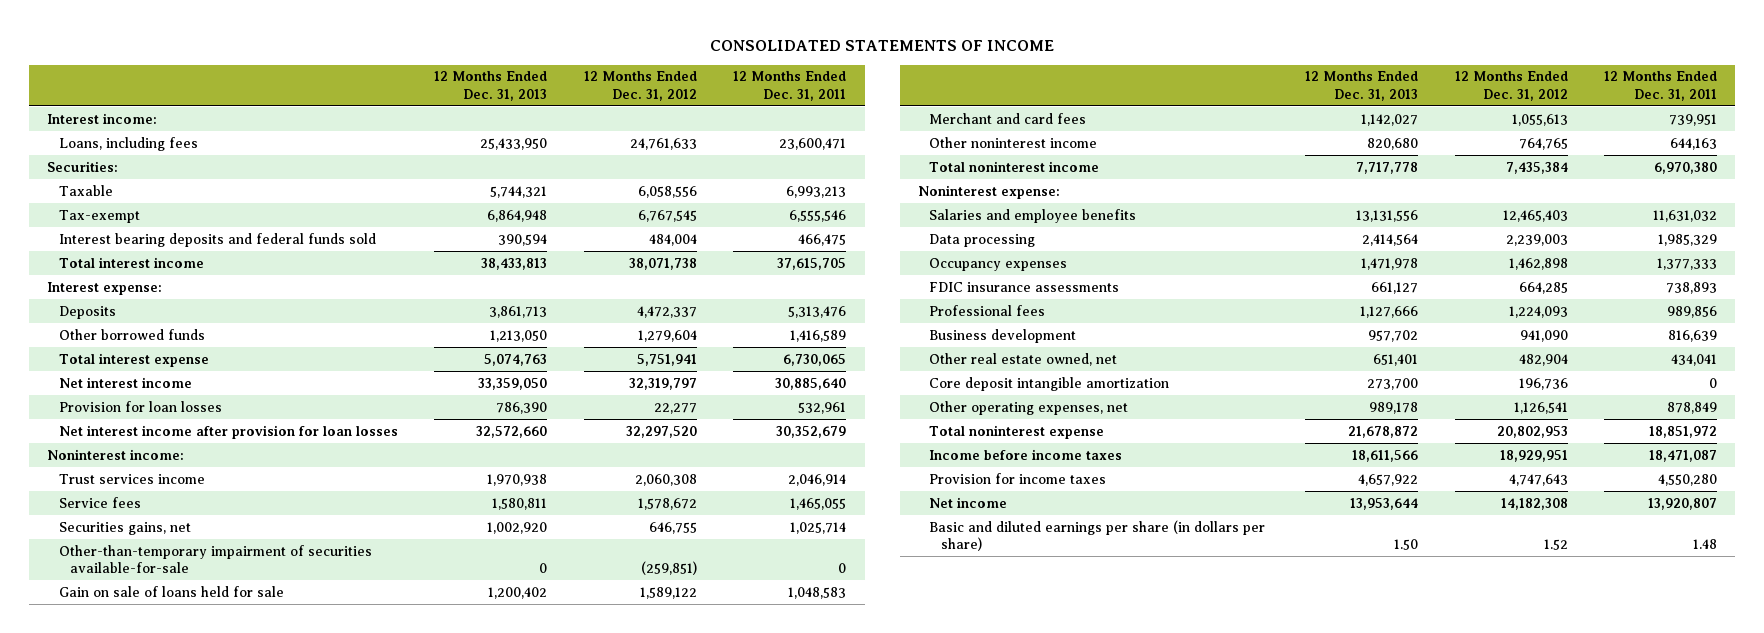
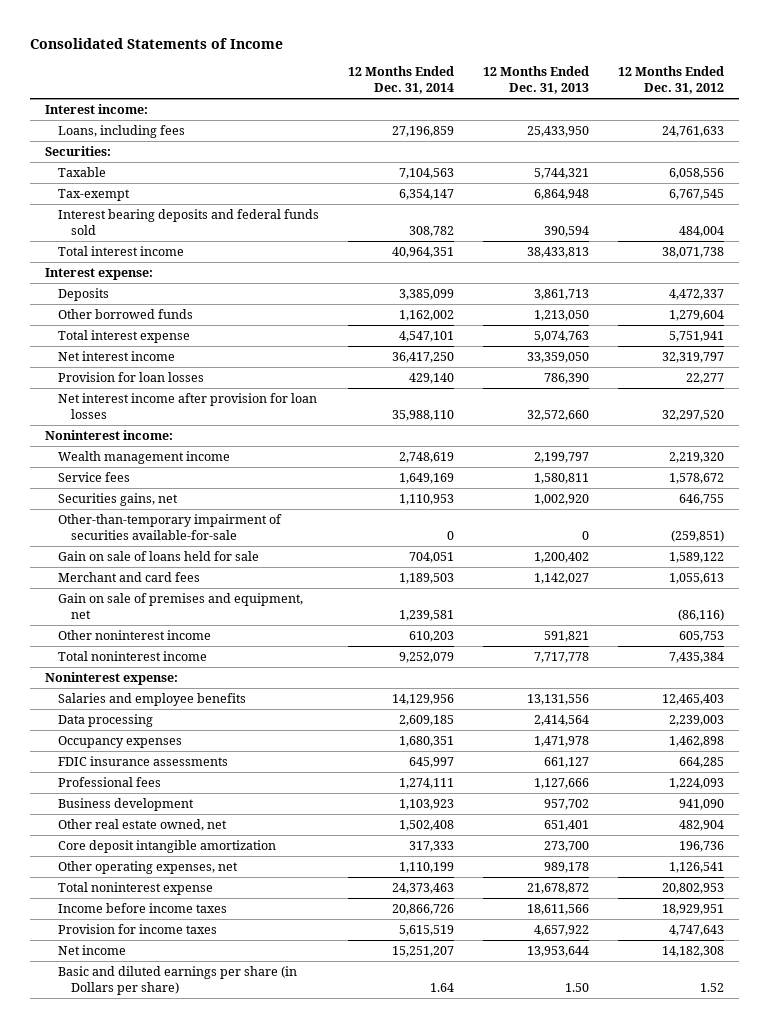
- CONSOLIDATED STATEMENTS OF INCOME
+ Consolidated Statements of Income
- | 12 Months Ended Dec. 31, 2013 | 12 Months Ended Dec. 31, 2012 | 12 Months Ended Dec. 31, 2011
+ | 12 Months Ended Dec. 31, 2014 | 12 Months Ended Dec. 31, 2013 | 12 Months Ended Dec. 31, 2012
- Trust services income | 1,970,938 | 2,060,308 | 2,046,914
+ Wealth management income | 2,748,619 | 2,199,797 | 2,219,320
- Other noninterest income | 820,680 | 764,765 | 644,163
+ Gain on sale of premises and equipment, net | 1,239,581 | | (86,116)
+ Other noninterest income | 610,203 | 591,821 | 605,753
- Basic and diluted earnings per share (in dollars per share) | 1.50 | 1.52 | 1.48
+ Basic and diluted earnings per share (in Dollars per share) | 1.64 | 1.50 | 1.52

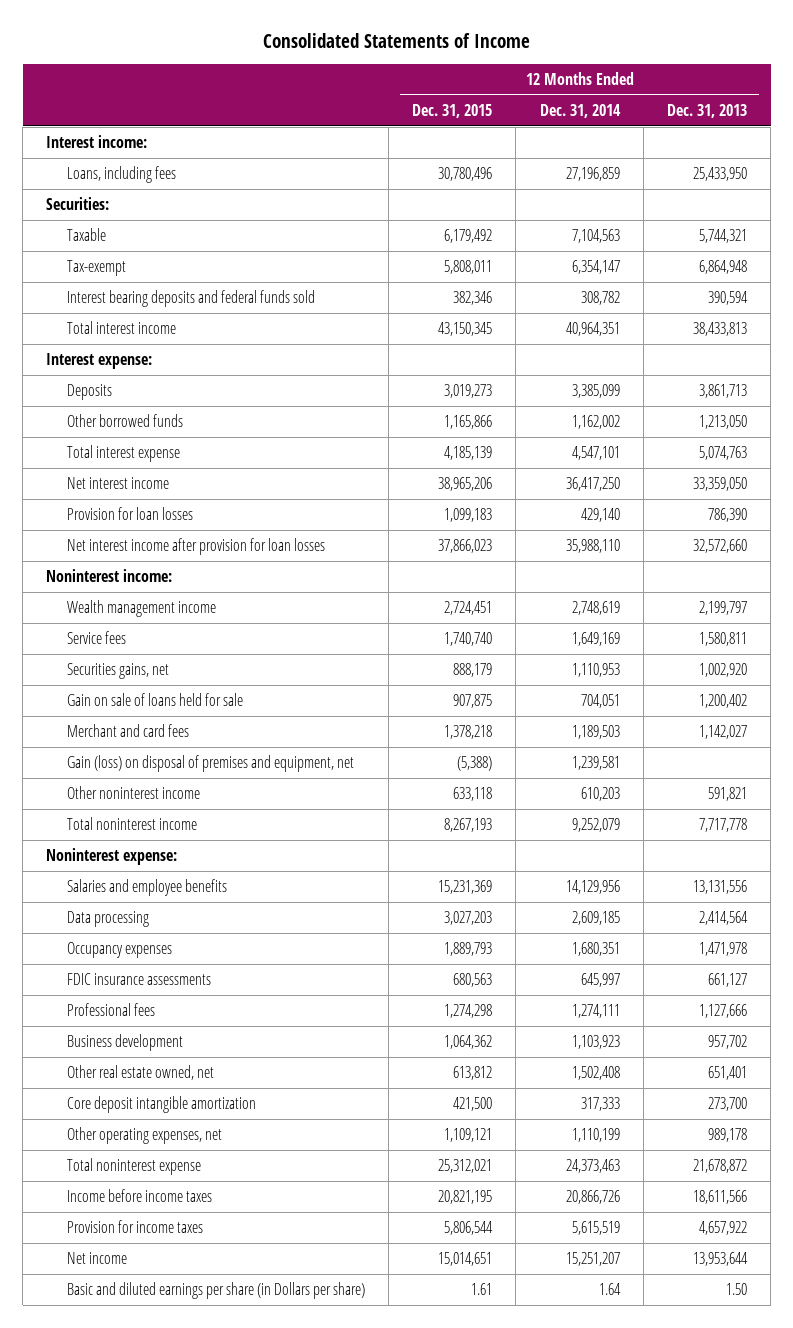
- | 12 Months Ended Dec. 31, 2014 | 12 Months Ended Dec. 31, 2013 | 12 Months Ended Dec. 31, 2012
+ | 12 Months Ended Dec. 31, 2015 | 12 Months Ended Dec. 31, 2014 | 12 Months Ended Dec. 31, 2013
- Other-than-temporary impairment of securities available-for-sale | 0 | 0 | (259,851)
- Gain on sale of premises and equipment, net | 1,239,581 | | (86,116)
+ Gain (loss) on disposal of premises and equipment, net | (5,388) | 1,239,581 |

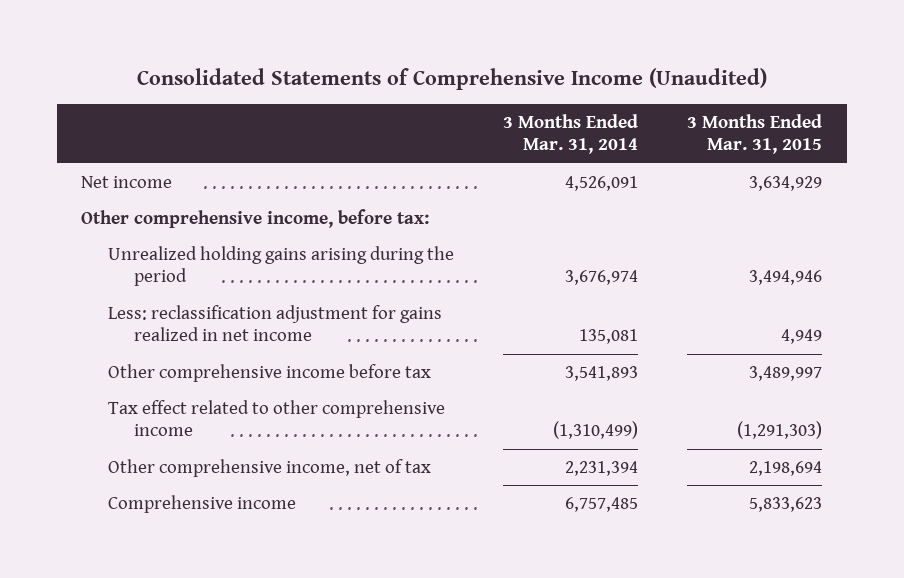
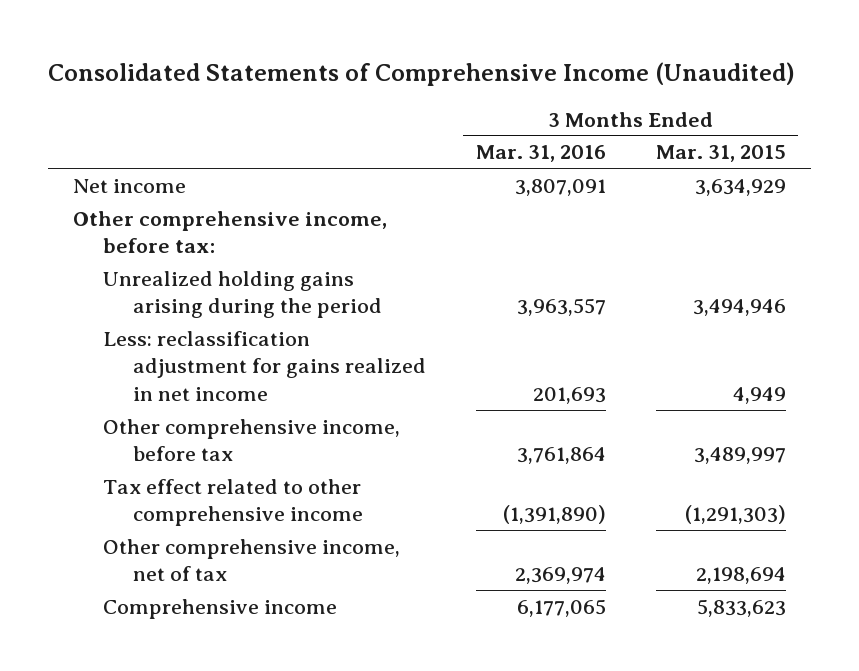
- | 3 Months Ended Mar. 31, 2014 | 3 Months Ended Mar. 31, 2015
+ | 3 Months Ended Mar. 31, 2016 | 3 Months Ended Mar. 31, 2015
- Other comprehensive income before tax | 3,541,893 | 3,489,997
+ Other comprehensive income, before tax | 3,761,864 | 3,489,997

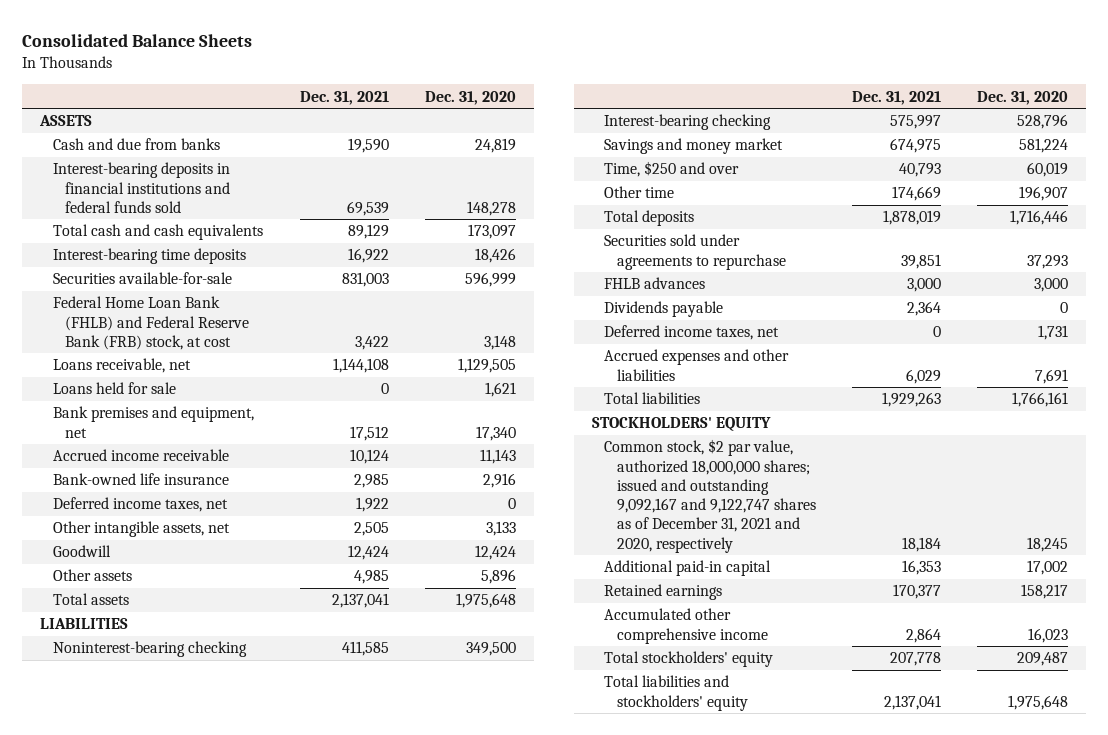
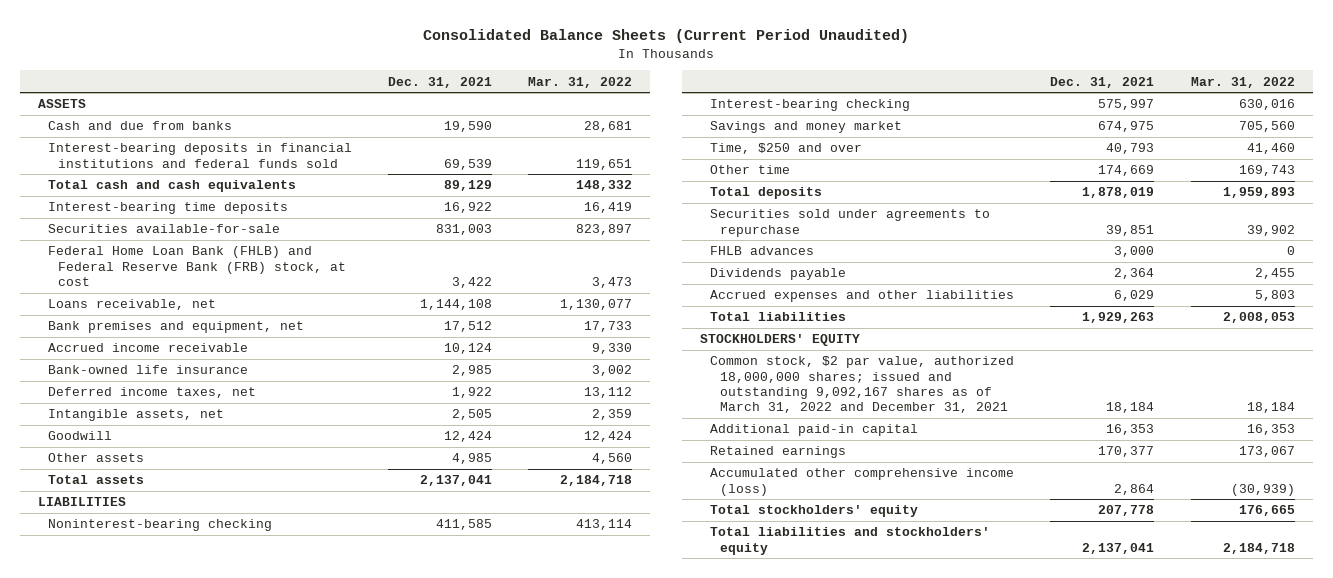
- Consolidated Balance Sheets
+ Consolidated Balance Sheets (Current Period Unaudited)
- | Dec. 31, 2021 | Dec. 31, 2020
+ | Dec. 31, 2021 | Mar. 31, 2022
- Loans held for sale | 0 | 1,621
- Other intangible assets, net | 2,505 | 3,133
+ Intangible assets, net | 2,505 | 2,359
- Deferred income taxes, net | 0 | 1,731
- Common stock, $2 par value, authorized 18,000,000 shares; issued and outstanding 9,092,167 and 9,122,747 shares as of December 31, 2021 and 2020, respectively | 18,184 | 18,245
+ Common stock, $2 par value, authorized 18,000,000 shares; issued and outstanding 9,092,167 shares as of March 31, 2022 and December 31, 2021 | 18,184 | 18,184
- Accumulated other comprehensive income | 2,864 | 16,023
+ Accumulated other comprehensive income (loss) | 2,864 | (30,939)

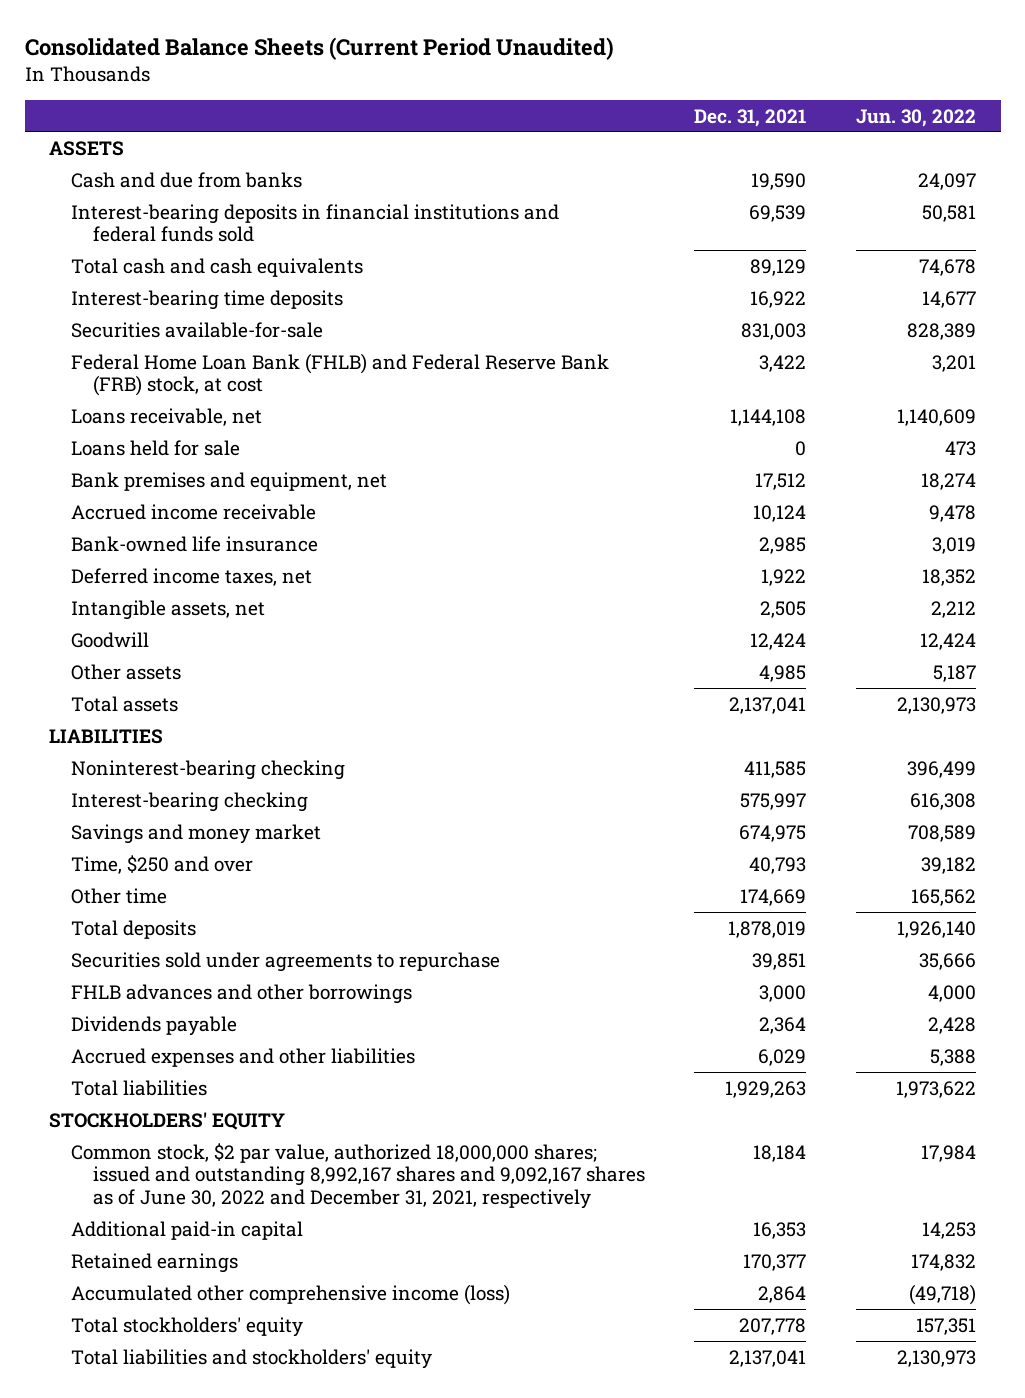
- | Dec. 31, 2021 | Mar. 31, 2022
+ | Dec. 31, 2021 | Jun. 30, 2022
+ Loans held for sale | 0 | 473
- FHLB advances | 3,000 | 0
+ FHLB advances and other borrowings | 3,000 | 4,000
- Common stock, $2 par value, authorized 18,000,000 shares; issued and outstanding 9,092,167 shares as of March 31, 2022 and December 31, 2021 | 18,184 | 18,184
+ Common stock, $2 par value, authorized 18,000,000 shares; issued and outstanding 8,992,167 shares and 9,092,167 shares as of June 30, 2022 and December 31, 2021, respectively | 18,184 | 17,984

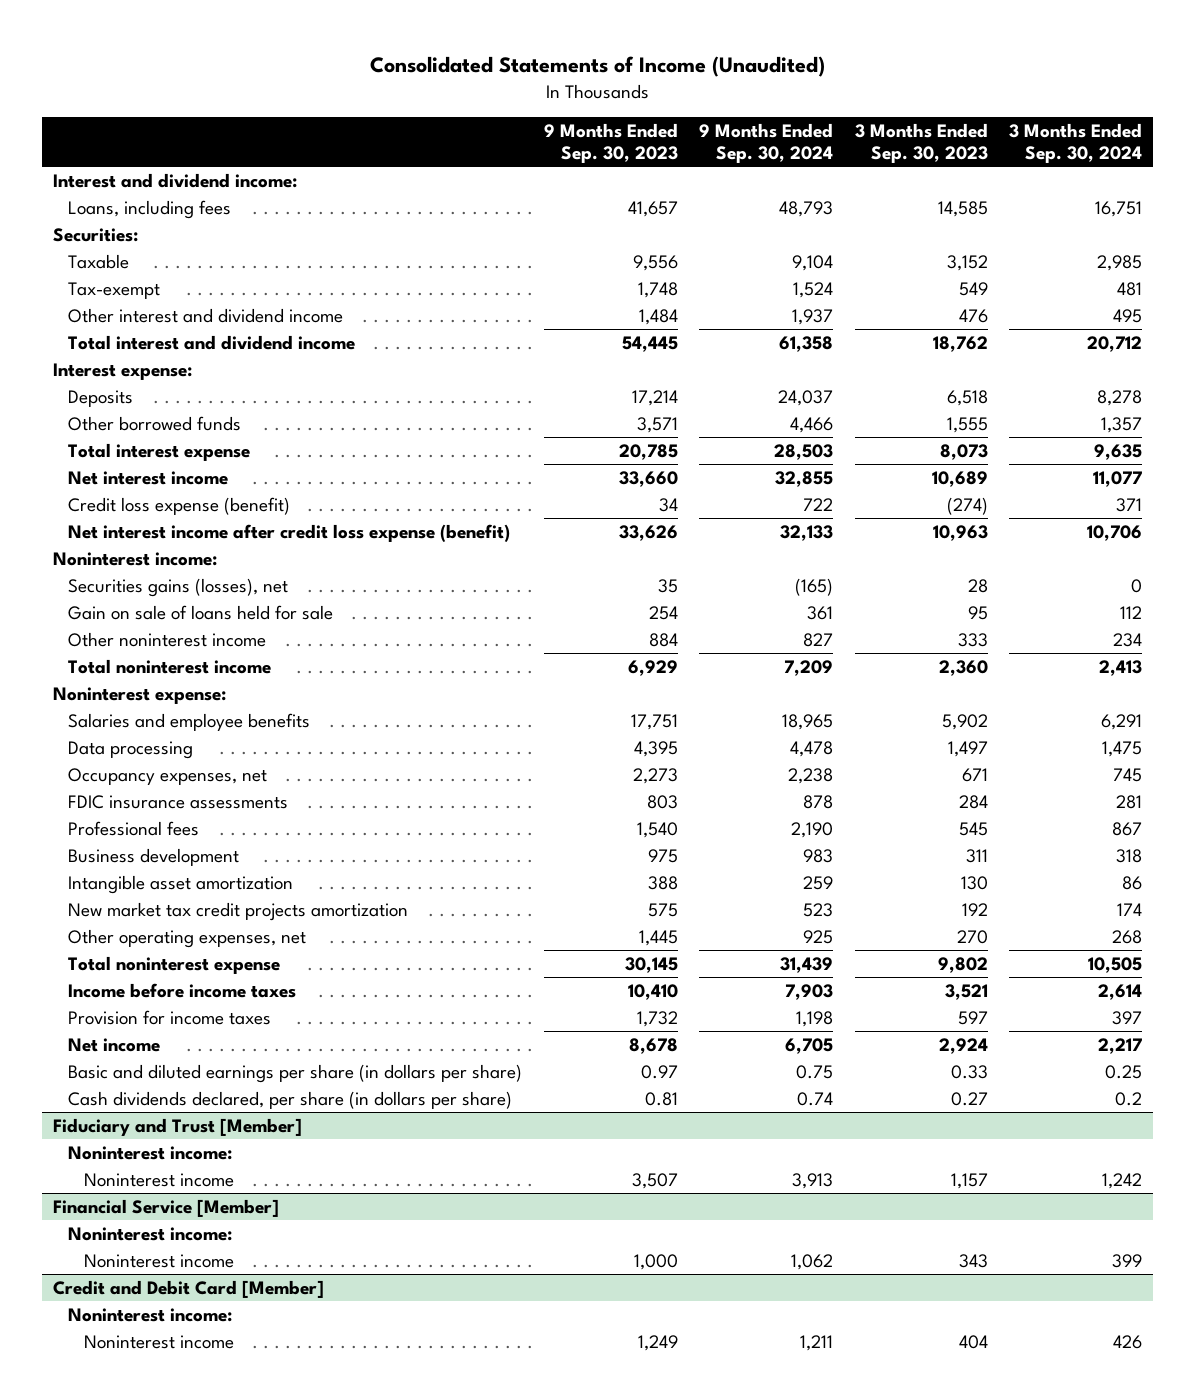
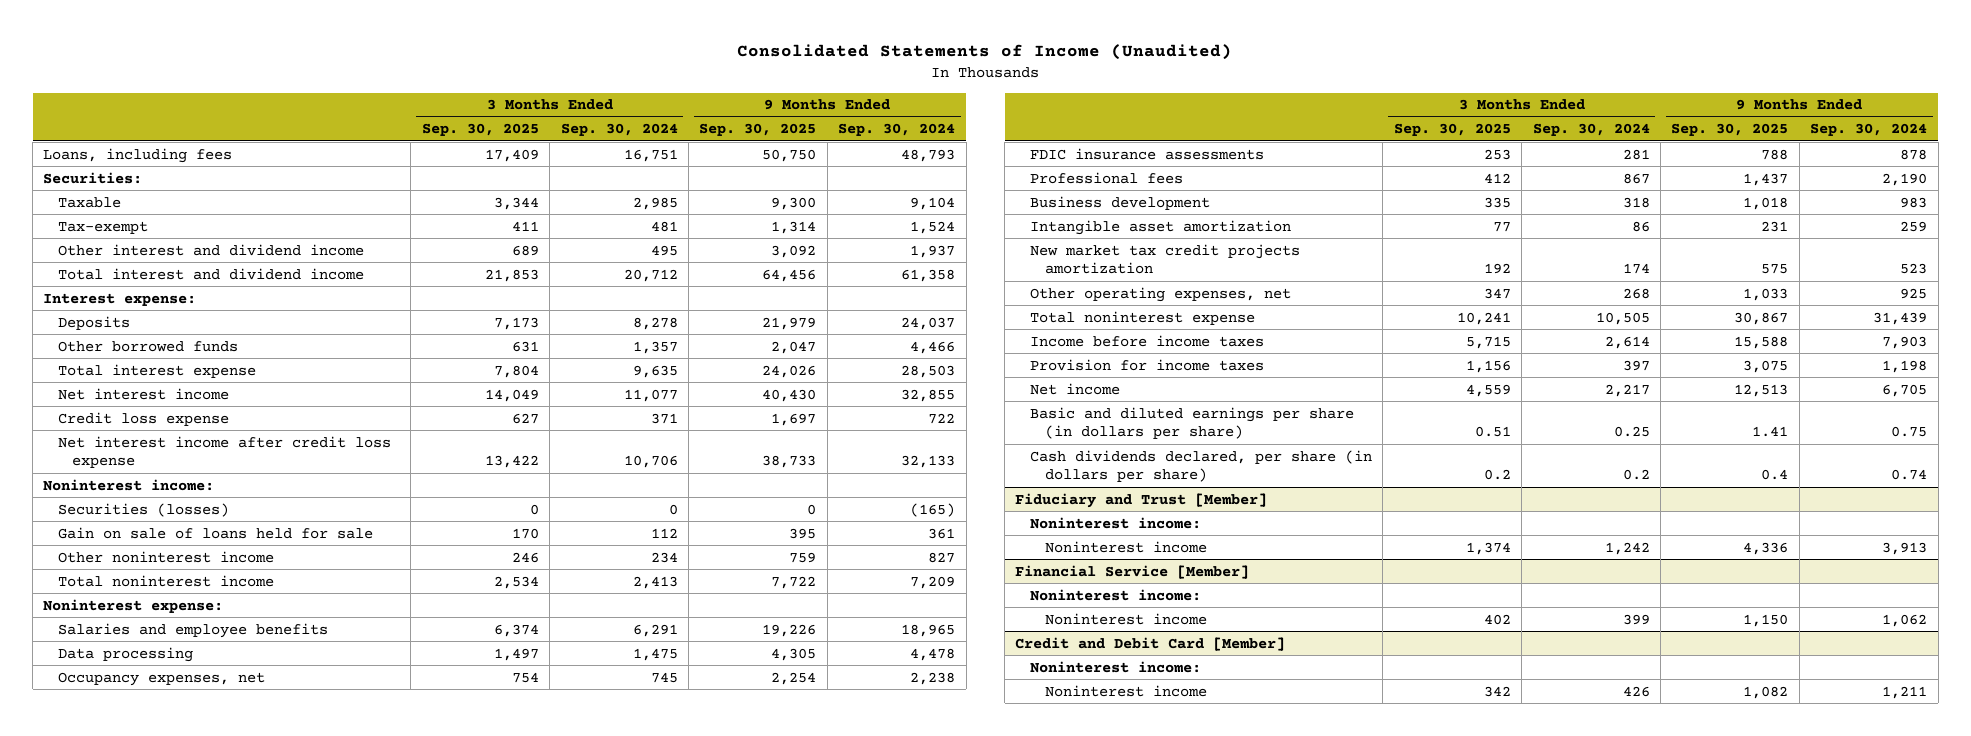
- | 9 Months Ended Sep. 30, 2023 | 9 Months Ended Sep. 30, 2024 | 3 Months Ended Sep. 30, 2023 | 3 Months Ended Sep. 30, 2024
+ | 3 Months Ended Sep. 30, 2025 | 3 Months Ended Sep. 30, 2024 | 9 Months Ended Sep. 30, 2025 | 9 Months Ended Sep. 30, 2024
- Interest and dividend income:
- Credit loss expense (benefit) | 34 | 722 | (274) | 371
- Net interest income after credit loss expense (benefit) | 33,626 | 32,133 | 10,963 | 10,706
+ Credit loss expense | 627 | 371 | 1,697 | 722
+ Net interest income after credit loss expense | 13,422 | 10,706 | 38,733 | 32,133
- Securities gains (losses), net | 35 | (165) | 28 | 0
+ Securities (losses) | 0 | 0 | 0 | (165)

